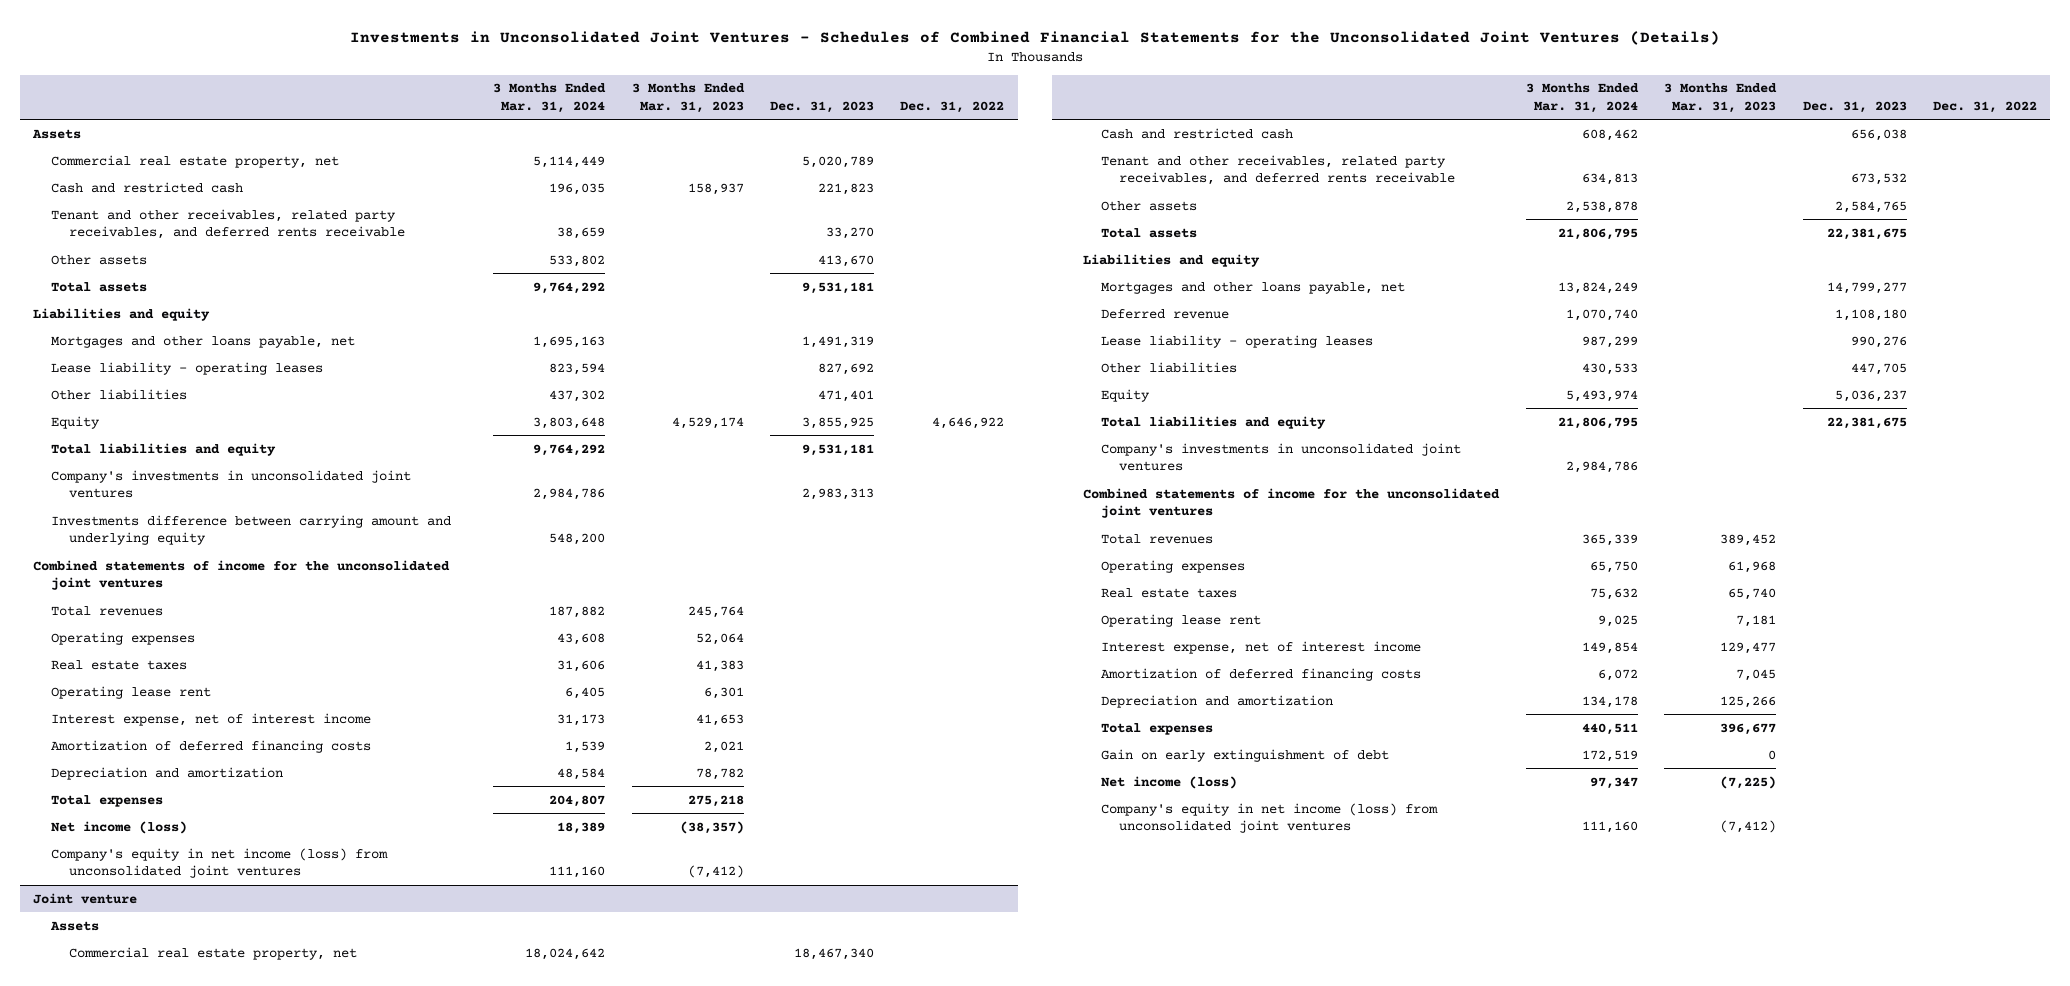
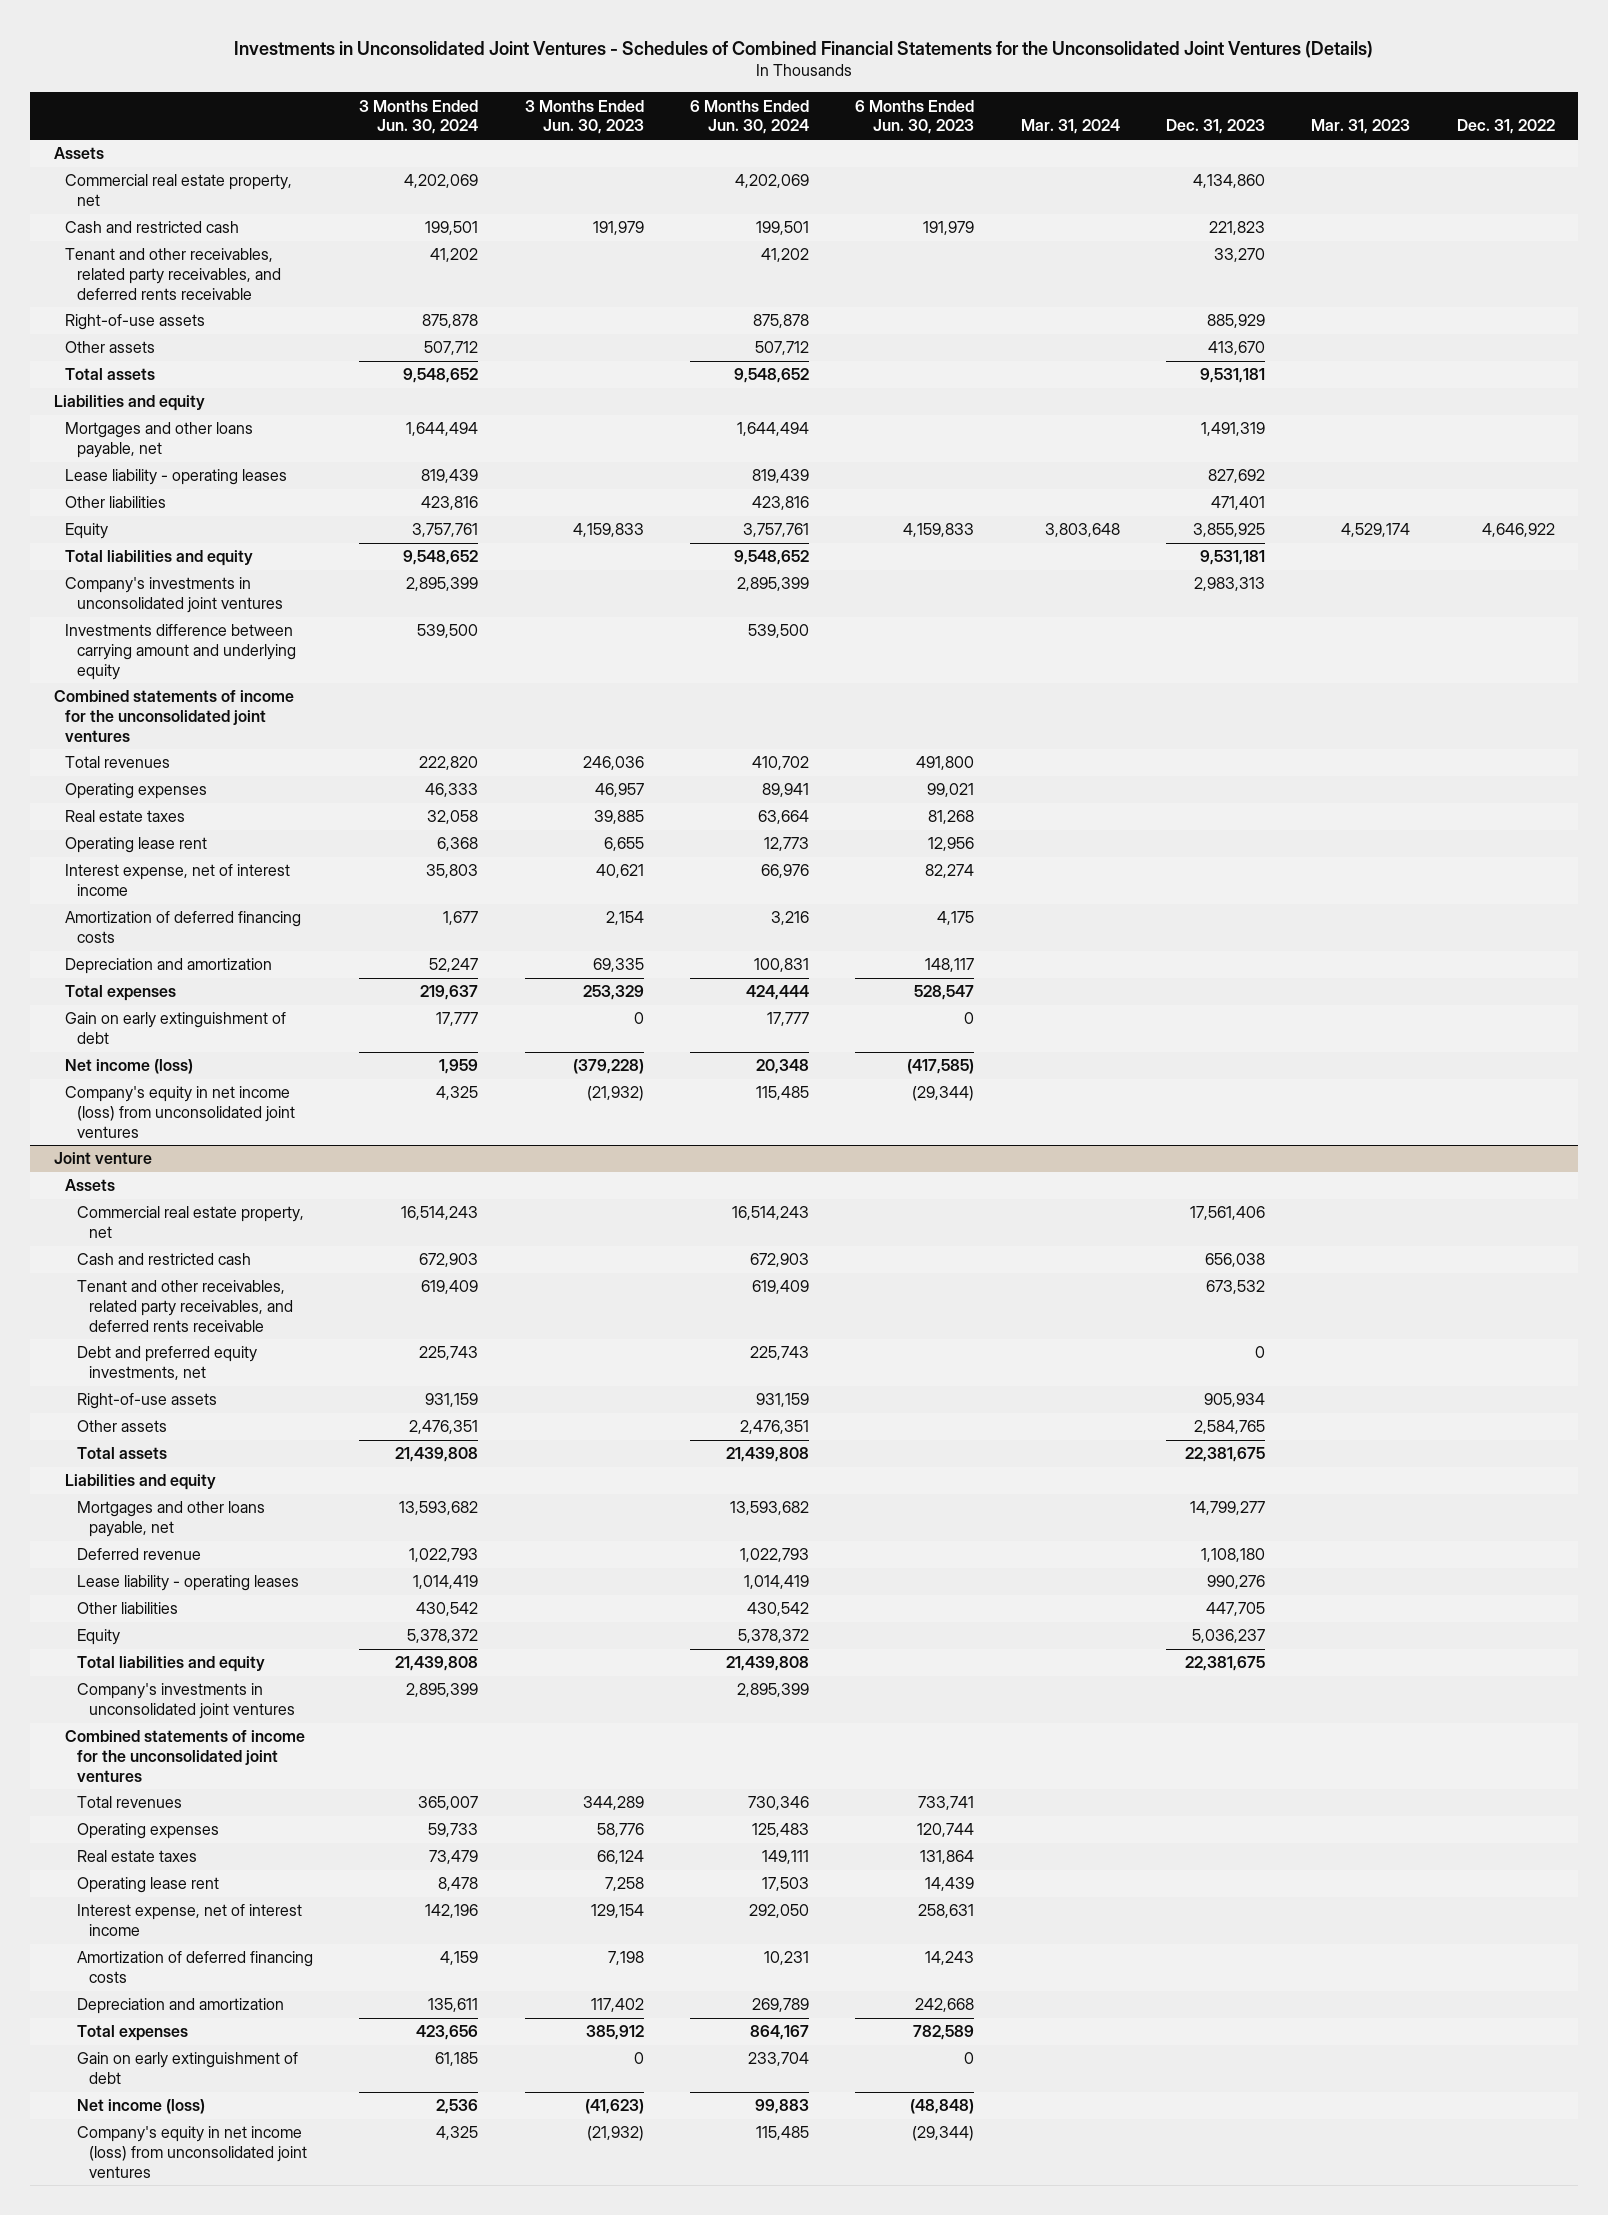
- | 3 Months Ended Mar. 31, 2024 | 3 Months Ended Mar. 31, 2023 | Dec. 31, 2023 | Dec. 31, 2022
+ | 3 Months Ended Jun. 30, 2024 | 3 Months Ended Jun. 30, 2023 | 6 Months Ended Jun. 30, 2024 | 6 Months Ended Jun. 30, 2023 | Mar. 31, 2024 | Dec. 31, 2023 | Mar. 31, 2023 | Dec. 31, 2022
- Commercial real estate property, net | 5,114,449 | | 5,020,789 |
+ Commercial real estate property, net | 4,202,069 | | 4,202,069 | | | 4,134,860 | |
+ Right-of-use assets | 875,878 | | 875,878 | | | 885,929 | |
+ Gain on early extinguishment of debt | 17,777 | 0 | 17,777 | 0 | | | |
@ Joint venture
- Commercial real estate property, net | 18,024,642 | | 18,467,340 |
+ Commercial real estate property, net | 16,514,243 | | 16,514,243 | | | 17,561,406 | |
+ Debt and preferred equity investments, net | 225,743 | | 225,743 | | | 0 | |
+ Right-of-use assets | 931,159 | | 931,159 | | | 905,934 | |

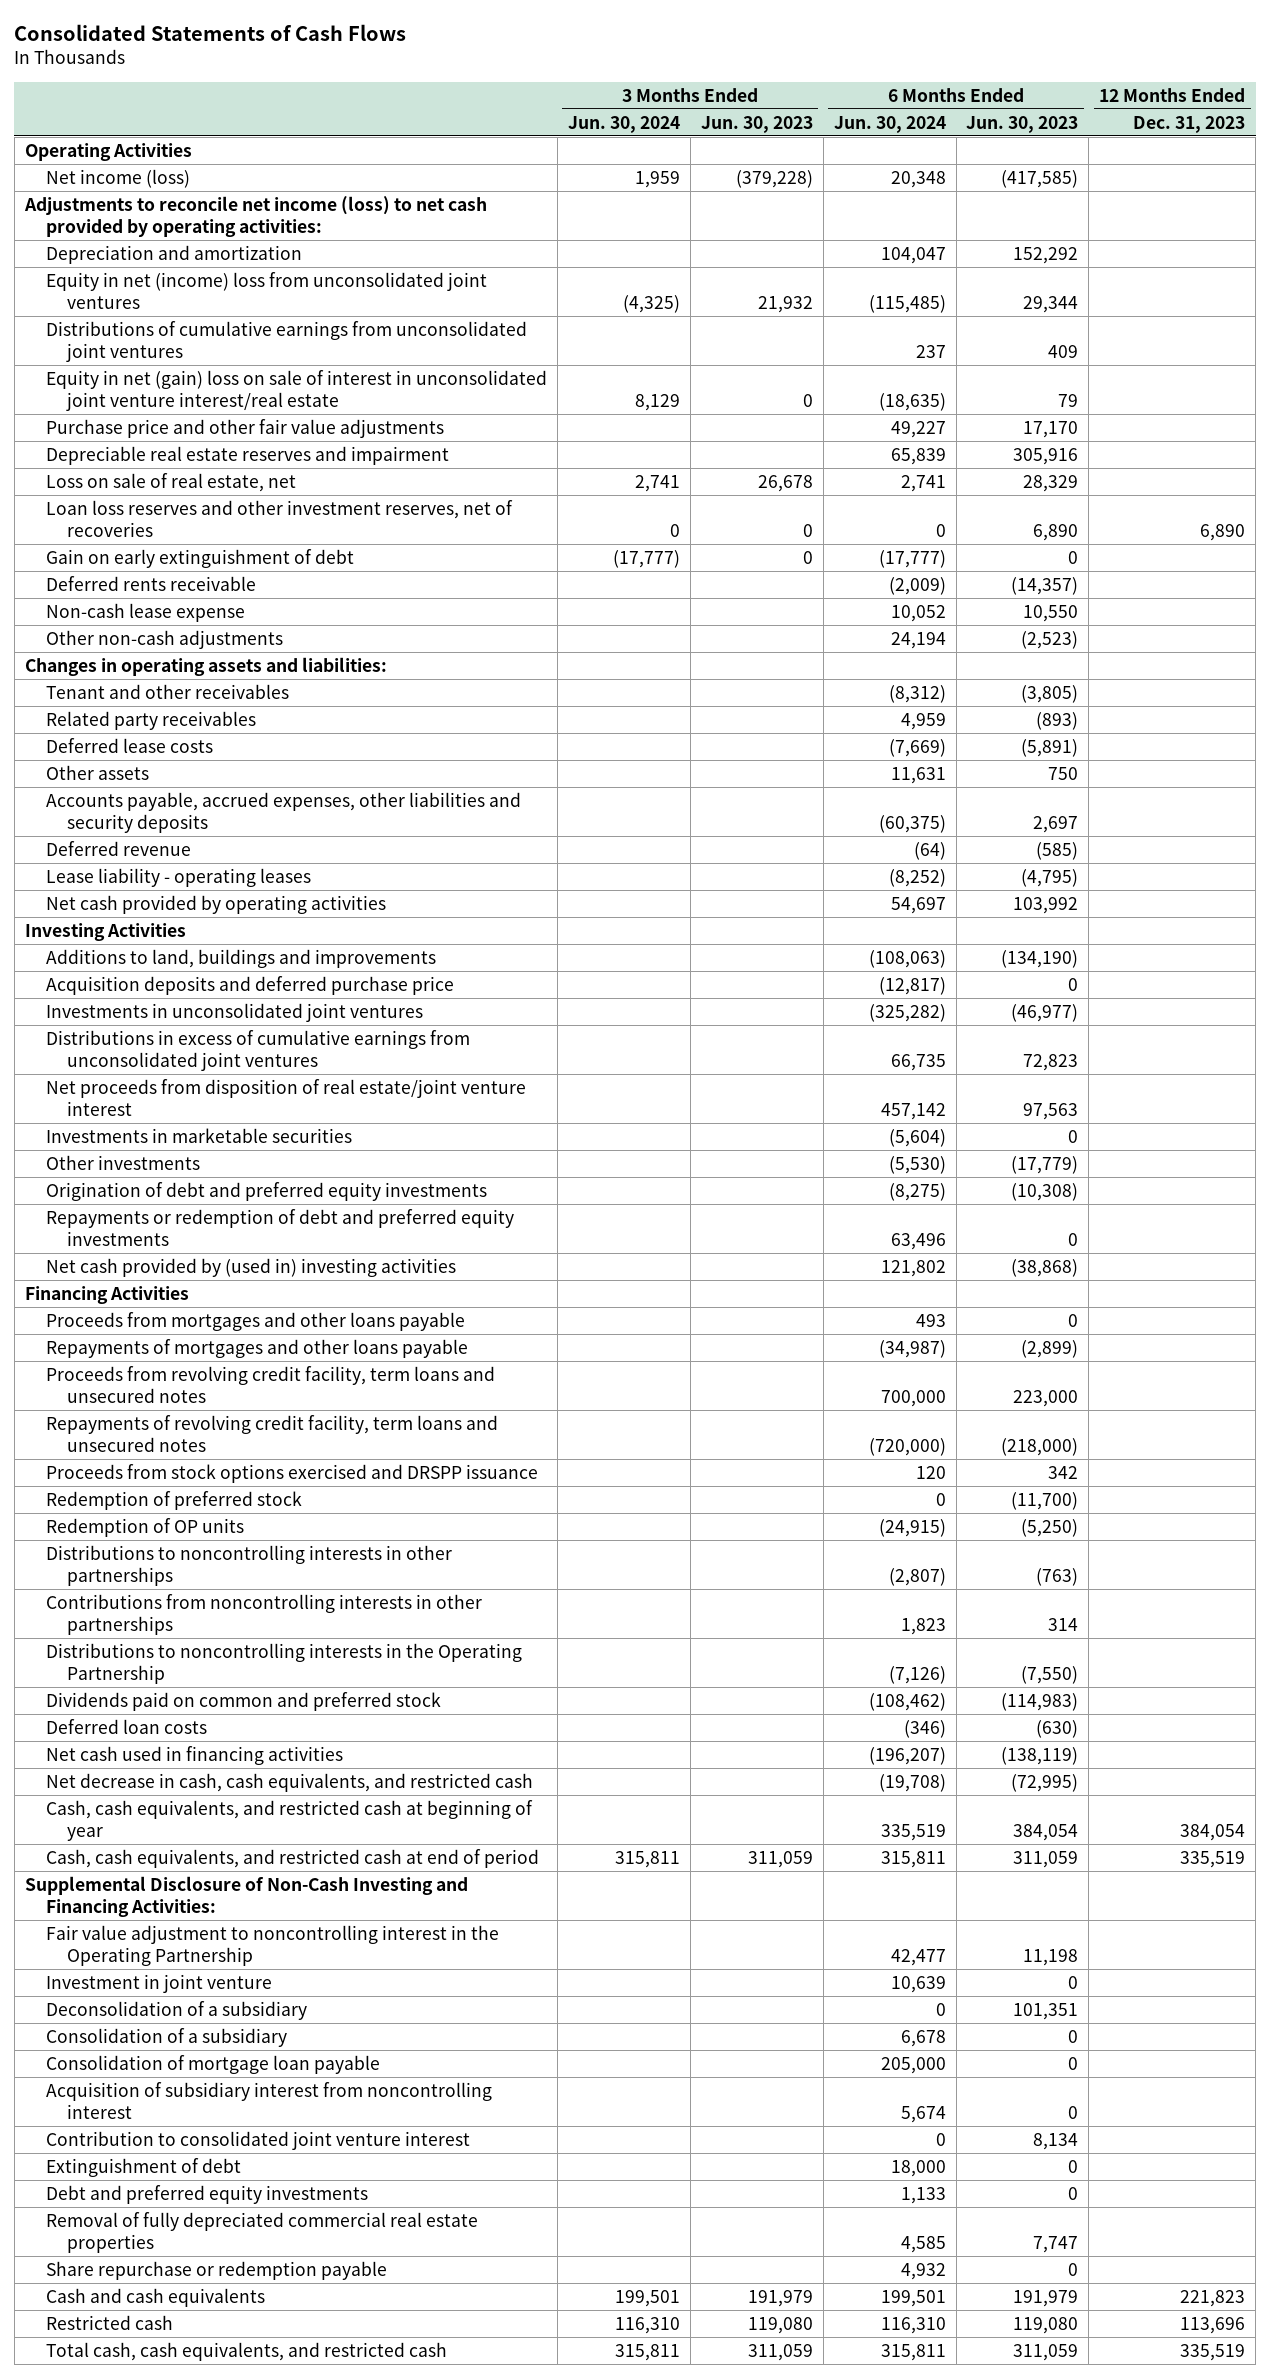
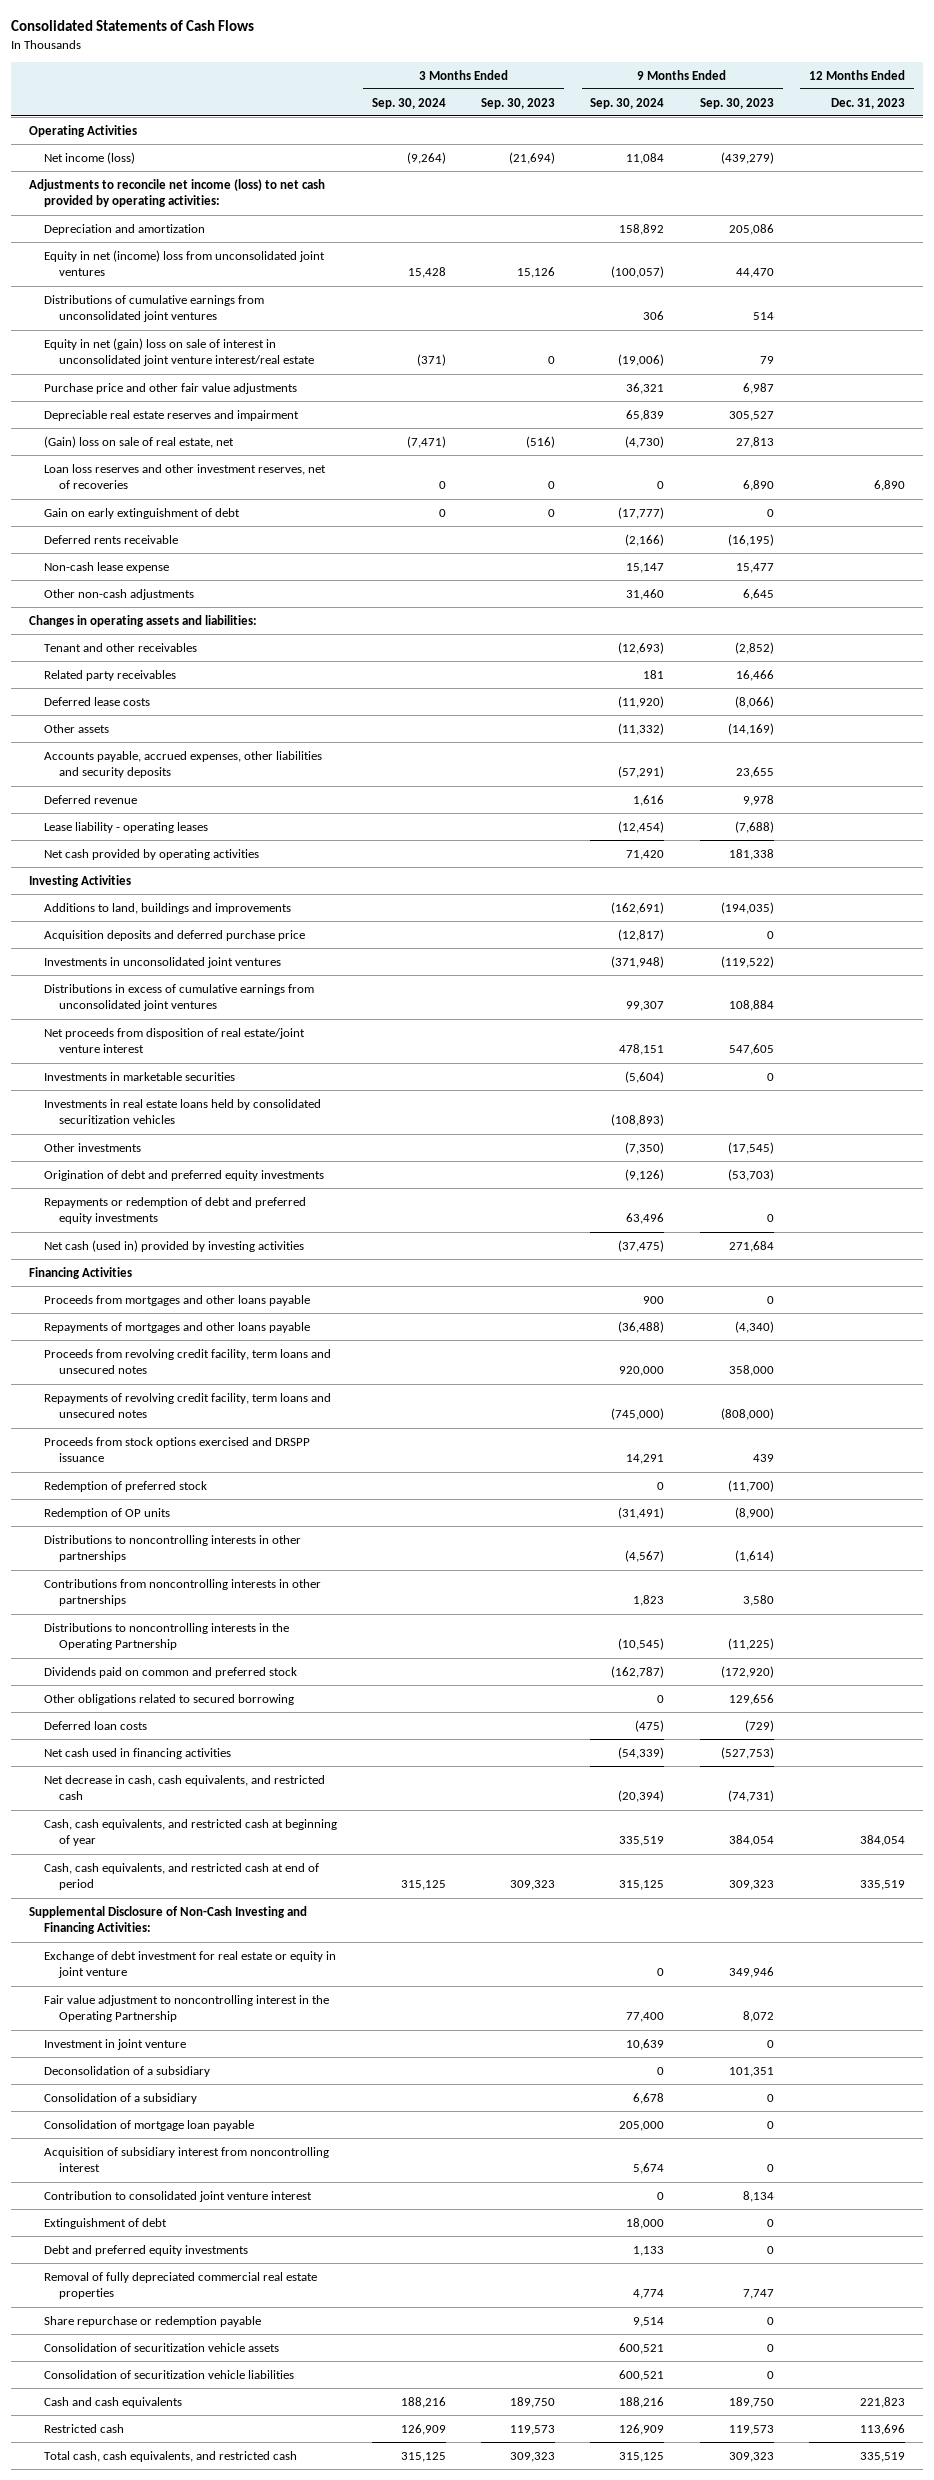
- | 3 Months Ended Jun. 30, 2024 | 3 Months Ended Jun. 30, 2023 | 6 Months Ended Jun. 30, 2024 | 6 Months Ended Jun. 30, 2023 | 12 Months Ended Dec. 31, 2023
+ | 3 Months Ended Sep. 30, 2024 | 3 Months Ended Sep. 30, 2023 | 9 Months Ended Sep. 30, 2024 | 9 Months Ended Sep. 30, 2023 | 12 Months Ended Dec. 31, 2023
- Loss on sale of real estate, net | 2,741 | 26,678 | 2,741 | 28,329 |
+ (Gain) loss on sale of real estate, net | (7,471) | (516) | (4,730) | 27,813 |
+ Investments in real estate loans held by consolidated securitization vehicles | | | (108,893) | |
- Net cash provided by (used in) investing activities | | | 121,802 | (38,868) |
+ Net cash (used in) provided by investing activities | | | (37,475) | 271,684 |
+ Other obligations related to secured borrowing | | | 0 | 129,656 |
+ Exchange of debt investment for real estate or equity in joint venture | | | 0 | 349,946 |
+ Consolidation of securitization vehicle assets | | | 600,521 | 0 |
+ Consolidation of securitization vehicle liabilities | | | 600,521 | 0 |

